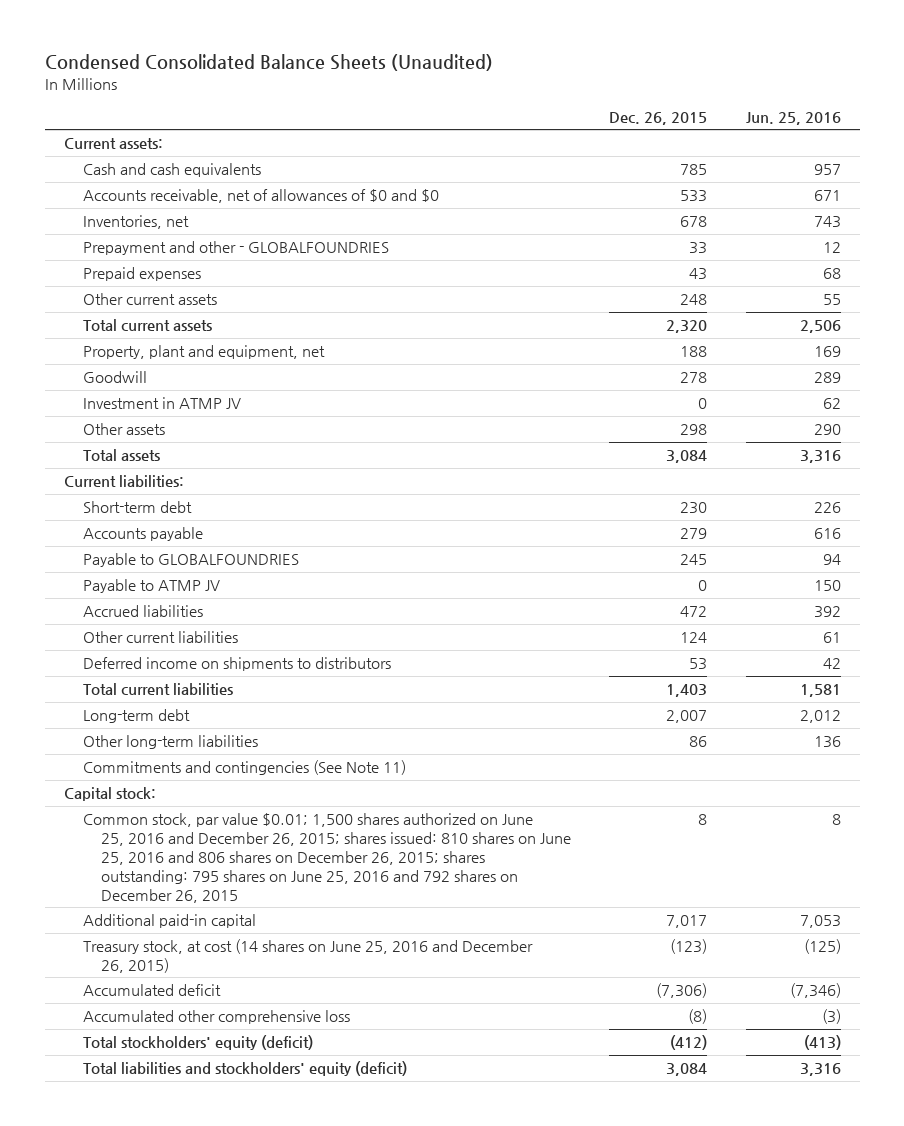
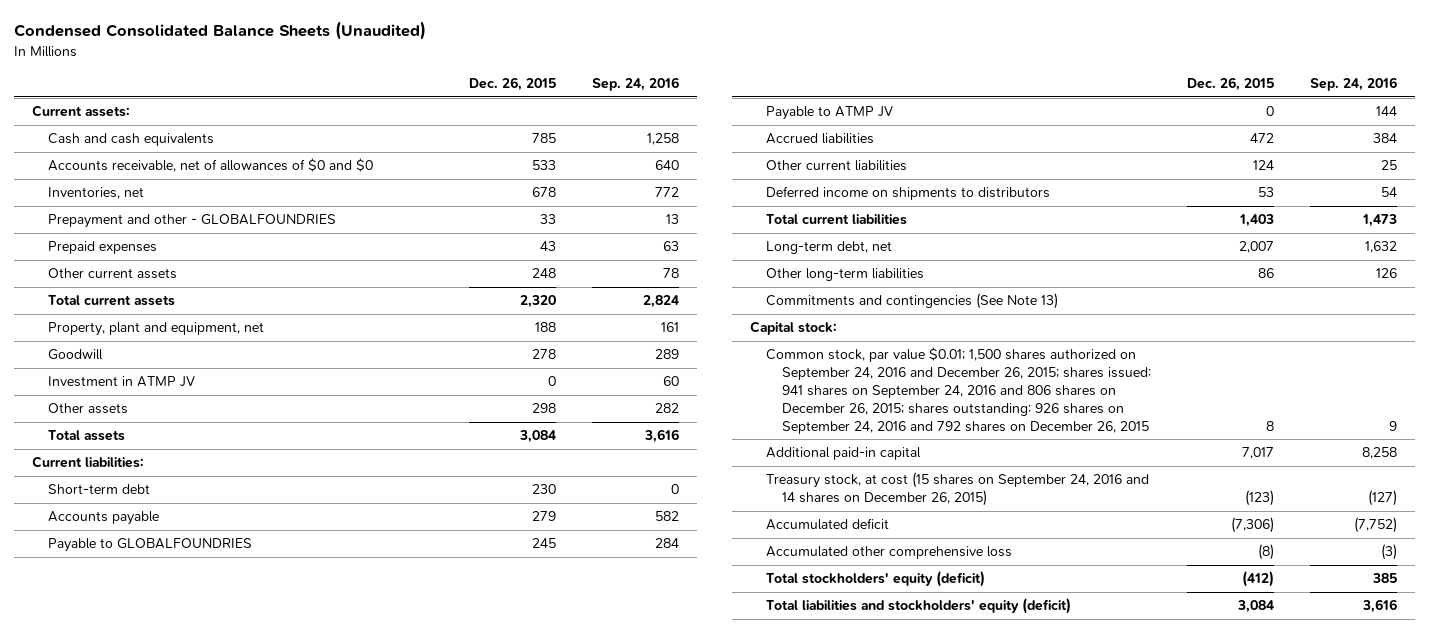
- | Dec. 26, 2015 | Jun. 25, 2016
+ | Dec. 26, 2015 | Sep. 24, 2016
- Long-term debt | 2,007 | 2,012
+ Long-term debt, net | 2,007 | 1,632
- Commitments and contingencies (See Note 11)
+ Commitments and contingencies (See Note 13)
- Common stock, par value $0.01; 1,500 shares authorized on June 25, 2016 and December 26, 2015; shares issued: 810 shares on June 25, 2016 and 806 shares on December 26, 2015; shares outstanding: 795 shares on June 25, 2016 and 792 shares on December 26, 2015 | 8 | 8
+ Common stock, par value $0.01; 1,500 shares authorized on September 24, 2016 and December 26, 2015; shares issued: 941 shares on September 24, 2016 and 806 shares on December 26, 2015; shares outstanding: 926 shares on September 24, 2016 and 792 shares on December 26, 2015 | 8 | 9
- Treasury stock, at cost (14 shares on June 25, 2016 and December 26, 2015) | (123) | (125)
+ Treasury stock, at cost (15 shares on September 24, 2016 and 14 shares on December 26, 2015) | (123) | (127)

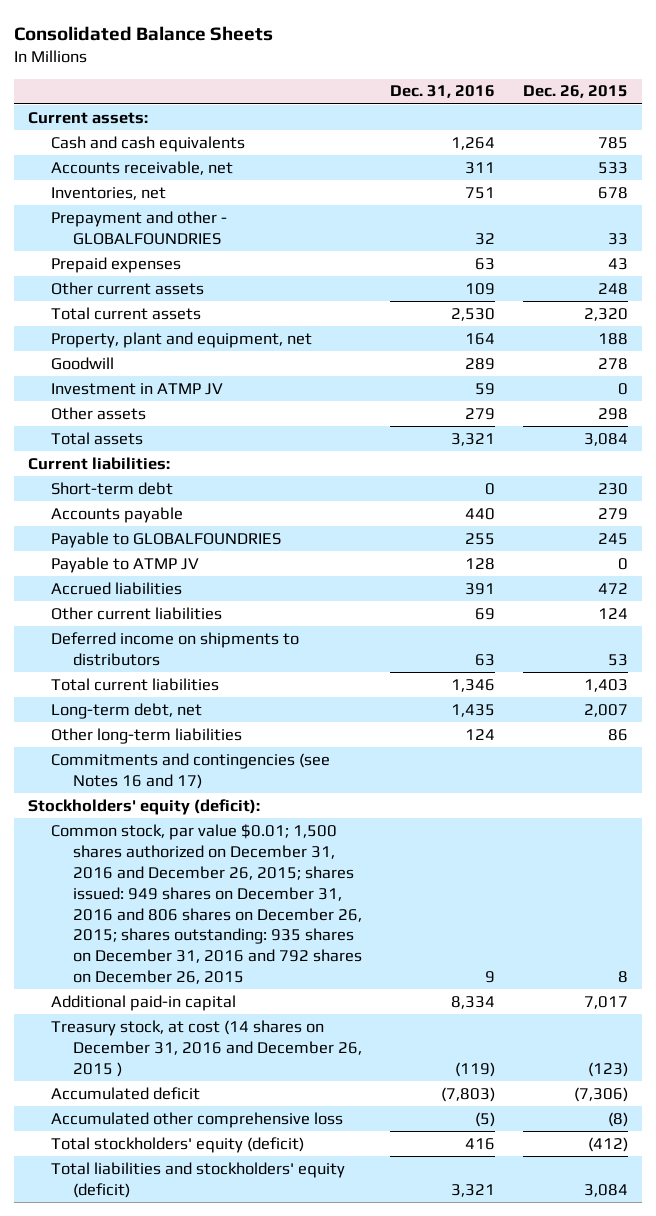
- Condensed Consolidated Balance Sheets (Unaudited)
+ Consolidated Balance Sheets
- | Dec. 26, 2015 | Sep. 24, 2016
+ | Dec. 31, 2016 | Dec. 26, 2015
- Accounts receivable, net of allowances of $0 and $0 | 533 | 640
+ Accounts receivable, net | 311 | 533
- Commitments and contingencies (See Note 13)
- Capital stock:
- Common stock, par value $0.01; 1,500 shares authorized on September 24, 2016 and December 26, 2015; shares issued: 941 shares on September 24, 2016 and 806 shares on December 26, 2015; shares outstanding: 926 shares on September 24, 2016 and 792 shares on December 26, 2015 | 8 | 9
+ Commitments and contingencies (see Notes 16 and 17)
+ Stockholders' equity (deficit):
+ Common stock, par value $0.01; 1,500 shares authorized on December 31, 2016 and December 26, 2015; shares issued: 949 shares on December 31, 2016 and 806 shares on December 26, 2015; shares outstanding: 935 shares on December 31, 2016 and 792 shares on December 26, 2015 | 9 | 8
- Treasury stock, at cost (15 shares on September 24, 2016 and 14 shares on December 26, 2015) | (123) | (127)
+ Treasury stock, at cost (14 shares on December 31, 2016 and December 26, 2015 ) | (119) | (123)

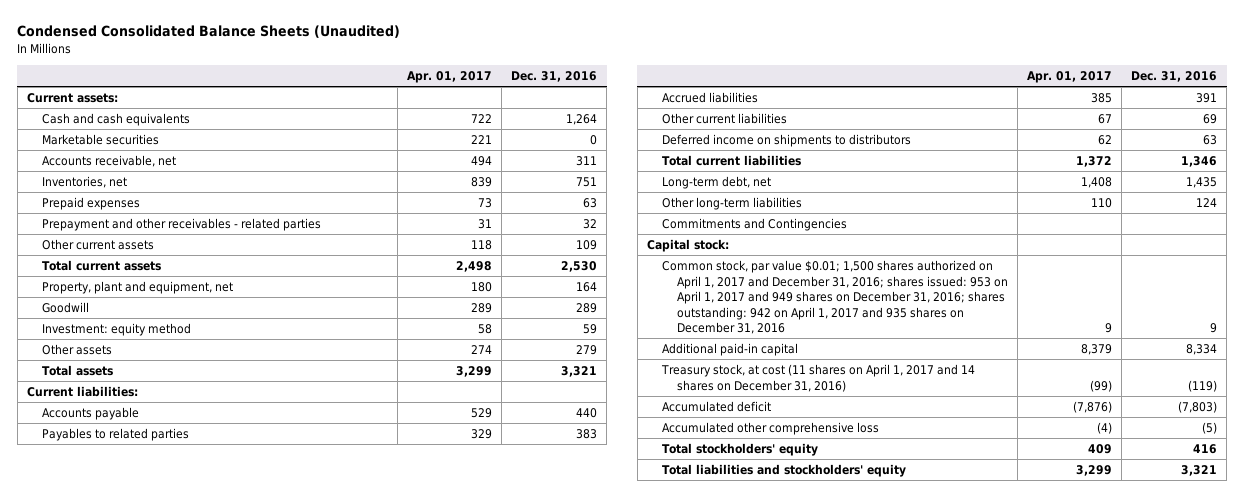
- Consolidated Balance Sheets
+ Condensed Consolidated Balance Sheets (Unaudited)
- | Dec. 31, 2016 | Dec. 26, 2015
+ | Apr. 01, 2017 | Dec. 31, 2016
+ Marketable securities | 221 | 0
- Prepayment and other - GLOBALFOUNDRIES | 32 | 33
+ Prepayment and other receivables - related parties | 31 | 32
- Investment in ATMP JV | 59 | 0
+ Investment: equity method | 58 | 59
- Short-term debt | 0 | 230
- Payable to GLOBALFOUNDRIES | 255 | 245
- Payable to ATMP JV | 128 | 0
+ Payables to related parties | 329 | 383
- Commitments and contingencies (see Notes 16 and 17)
- Stockholders' equity (deficit):
- Common stock, par value $0.01; 1,500 shares authorized on December 31, 2016 and December 26, 2015; shares issued: 949 shares on December 31, 2016 and 806 shares on December 26, 2015; shares outstanding: 935 shares on December 31, 2016 and 792 shares on December 26, 2015 | 9 | 8
+ Commitments and Contingencies
+ Capital stock:
+ Common stock, par value $0.01; 1,500 shares authorized on April 1, 2017 and December 31, 2016; shares issued: 953 on April 1, 2017 and 949 shares on December 31, 2016; shares outstanding: 942 on April 1, 2017 and 935 shares on December 31, 2016 | 9 | 9
- Treasury stock, at cost (14 shares on December 31, 2016 and December 26, 2015 ) | (119) | (123)
+ Treasury stock, at cost (11 shares on April 1, 2017 and 14 shares on December 31, 2016) | (99) | (119)
- Total stockholders' equity (deficit) | 416 | (412)
- Total liabilities and stockholders' equity (deficit) | 3,321 | 3,084
+ Total stockholders' equity | 409 | 416
+ Total liabilities and stockholders' equity | 3,299 | 3,321

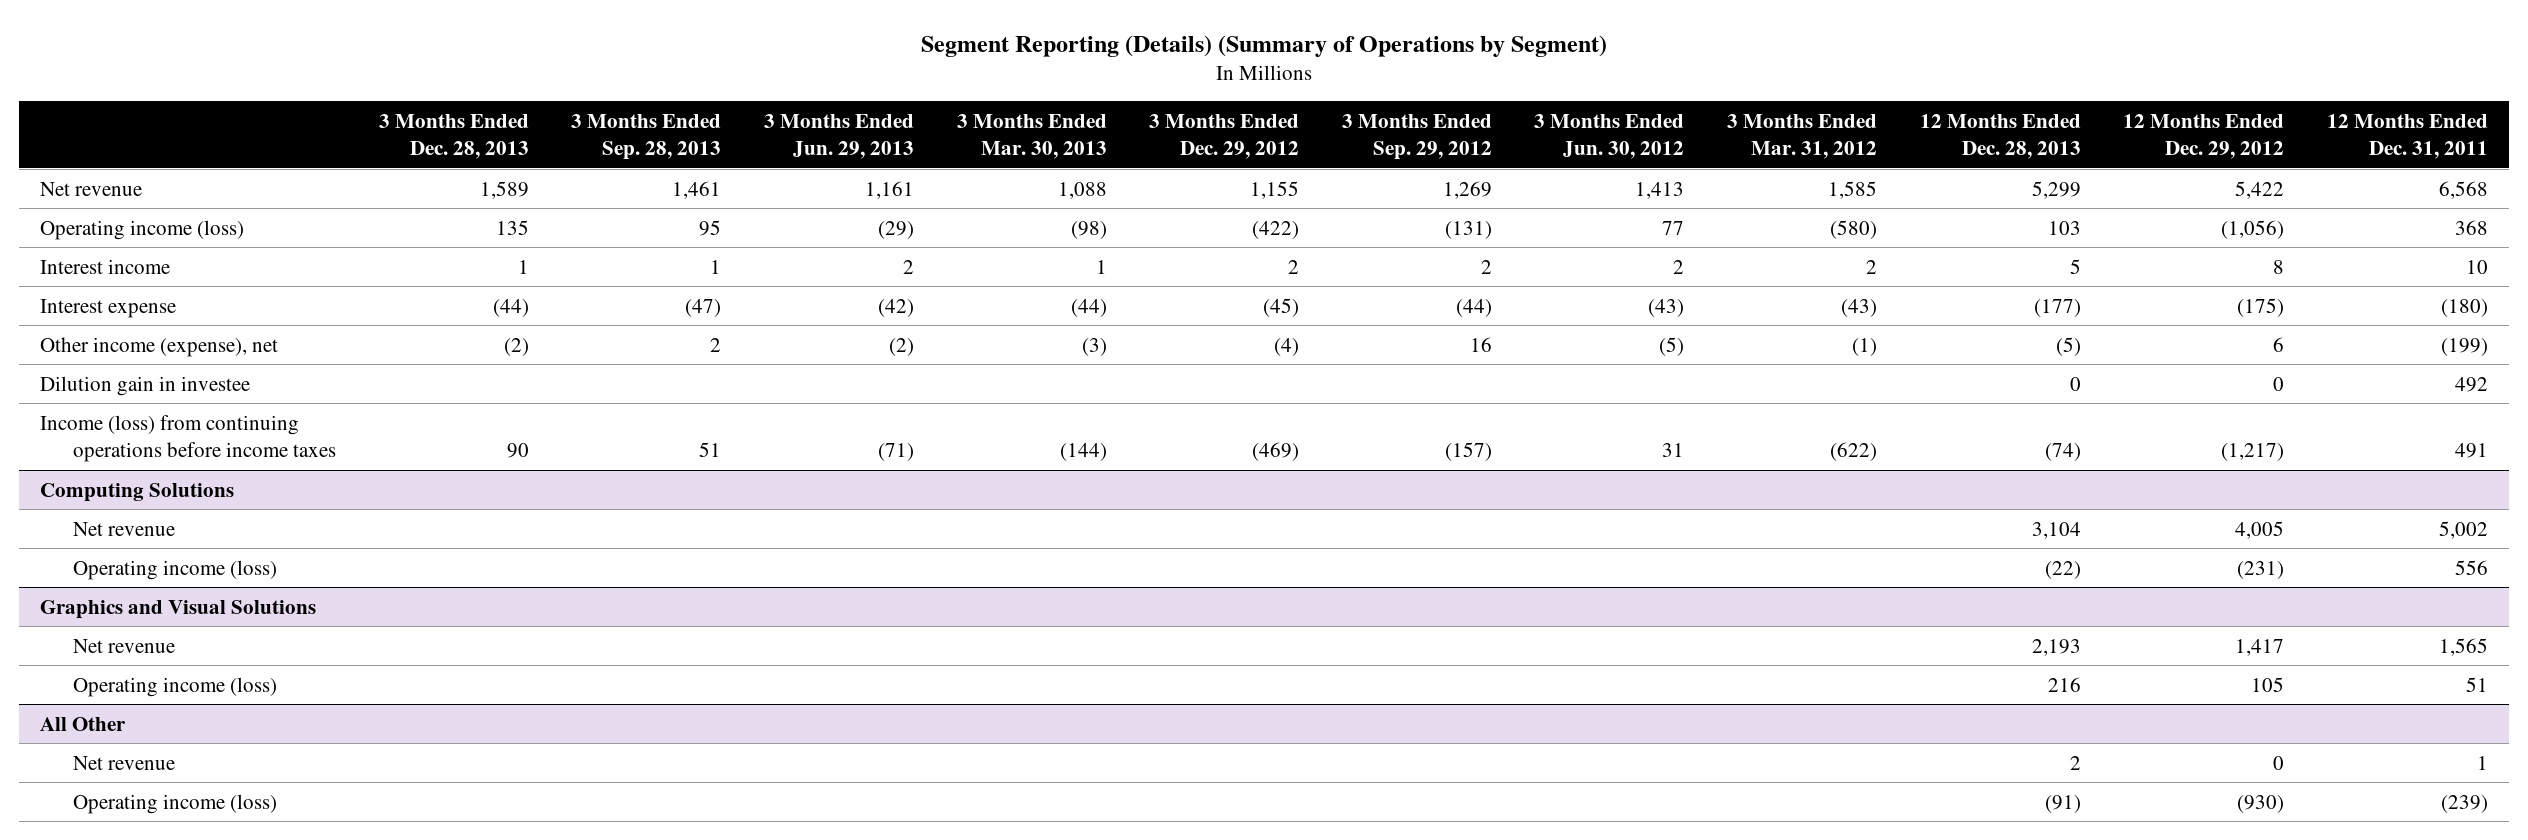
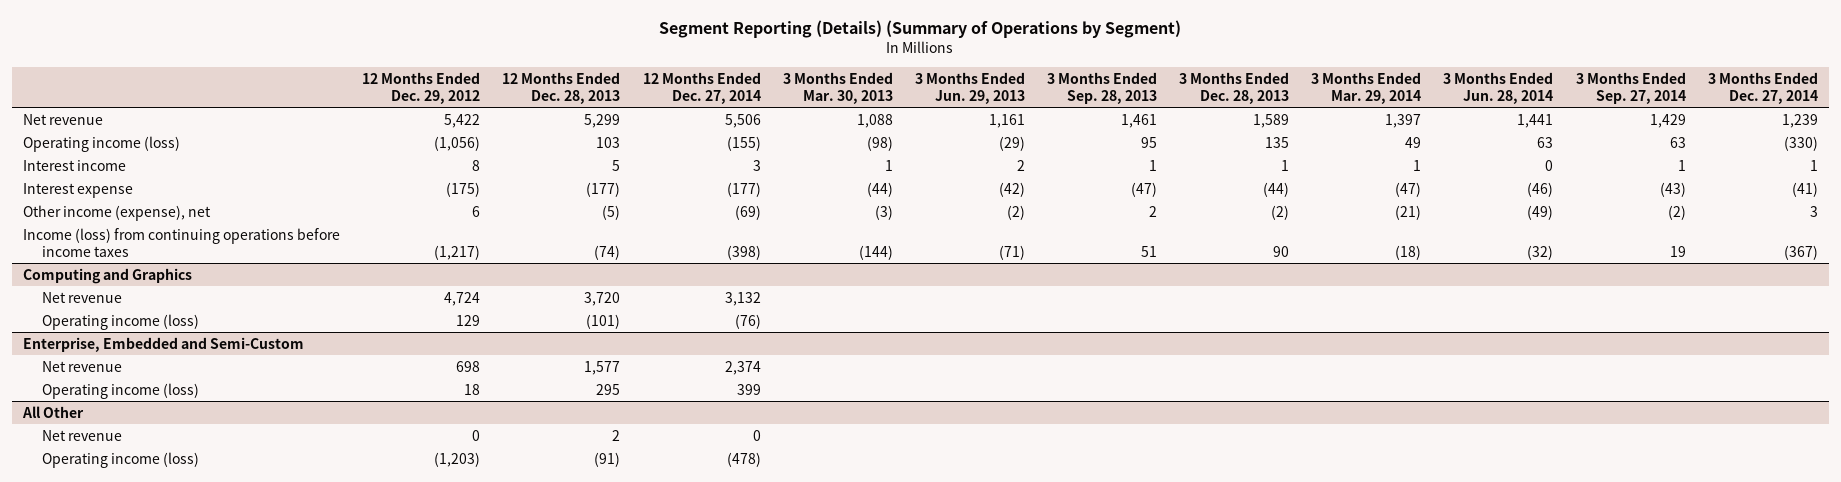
- | 3 Months Ended Dec. 28, 2013 | 3 Months Ended Sep. 28, 2013 | 3 Months Ended Jun. 29, 2013 | 3 Months Ended Mar. 30, 2013 | 3 Months Ended Dec. 29, 2012 | 3 Months Ended Sep. 29, 2012 | 3 Months Ended Jun. 30, 2012 | 3 Months Ended Mar. 31, 2012 | 12 Months Ended Dec. 28, 2013 | 12 Months Ended Dec. 29, 2012 | 12 Months Ended Dec. 31, 2011
+ | 12 Months Ended Dec. 29, 2012 | 12 Months Ended Dec. 28, 2013 | 12 Months Ended Dec. 27, 2014 | 3 Months Ended Mar. 30, 2013 | 3 Months Ended Jun. 29, 2013 | 3 Months Ended Sep. 28, 2013 | 3 Months Ended Dec. 28, 2013 | 3 Months Ended Mar. 29, 2014 | 3 Months Ended Jun. 28, 2014 | 3 Months Ended Sep. 27, 2014 | 3 Months Ended Dec. 27, 2014
- Dilution gain in investee | | | | | | | | | 0 | 0 | 492
- Computing Solutions
- Net revenue | | | | | | | | | 3,104 | 4,005 | 5,002
- Operating income (loss) | | | | | | | | | (22) | (231) | 556
- Graphics and Visual Solutions
- Net revenue | | | | | | | | | 2,193 | 1,417 | 1,565
- Operating income (loss) | | | | | | | | | 216 | 105 | 51
+ Computing and Graphics
+ Net revenue | 4,724 | 3,720 | 3,132 | | | | | | | |
+ Operating income (loss) | 129 | (101) | (76) | | | | | | | |
+ Enterprise, Embedded and Semi-Custom
+ Net revenue | 698 | 1,577 | 2,374 | | | | | | | |
+ Operating income (loss) | 18 | 295 | 399 | | | | | | | |
@ All Other
- Operating income (loss) | | | | | | | | | (91) | (930) | (239)
+ Operating income (loss) | (1,203) | (91) | (478) | | | | | | | |

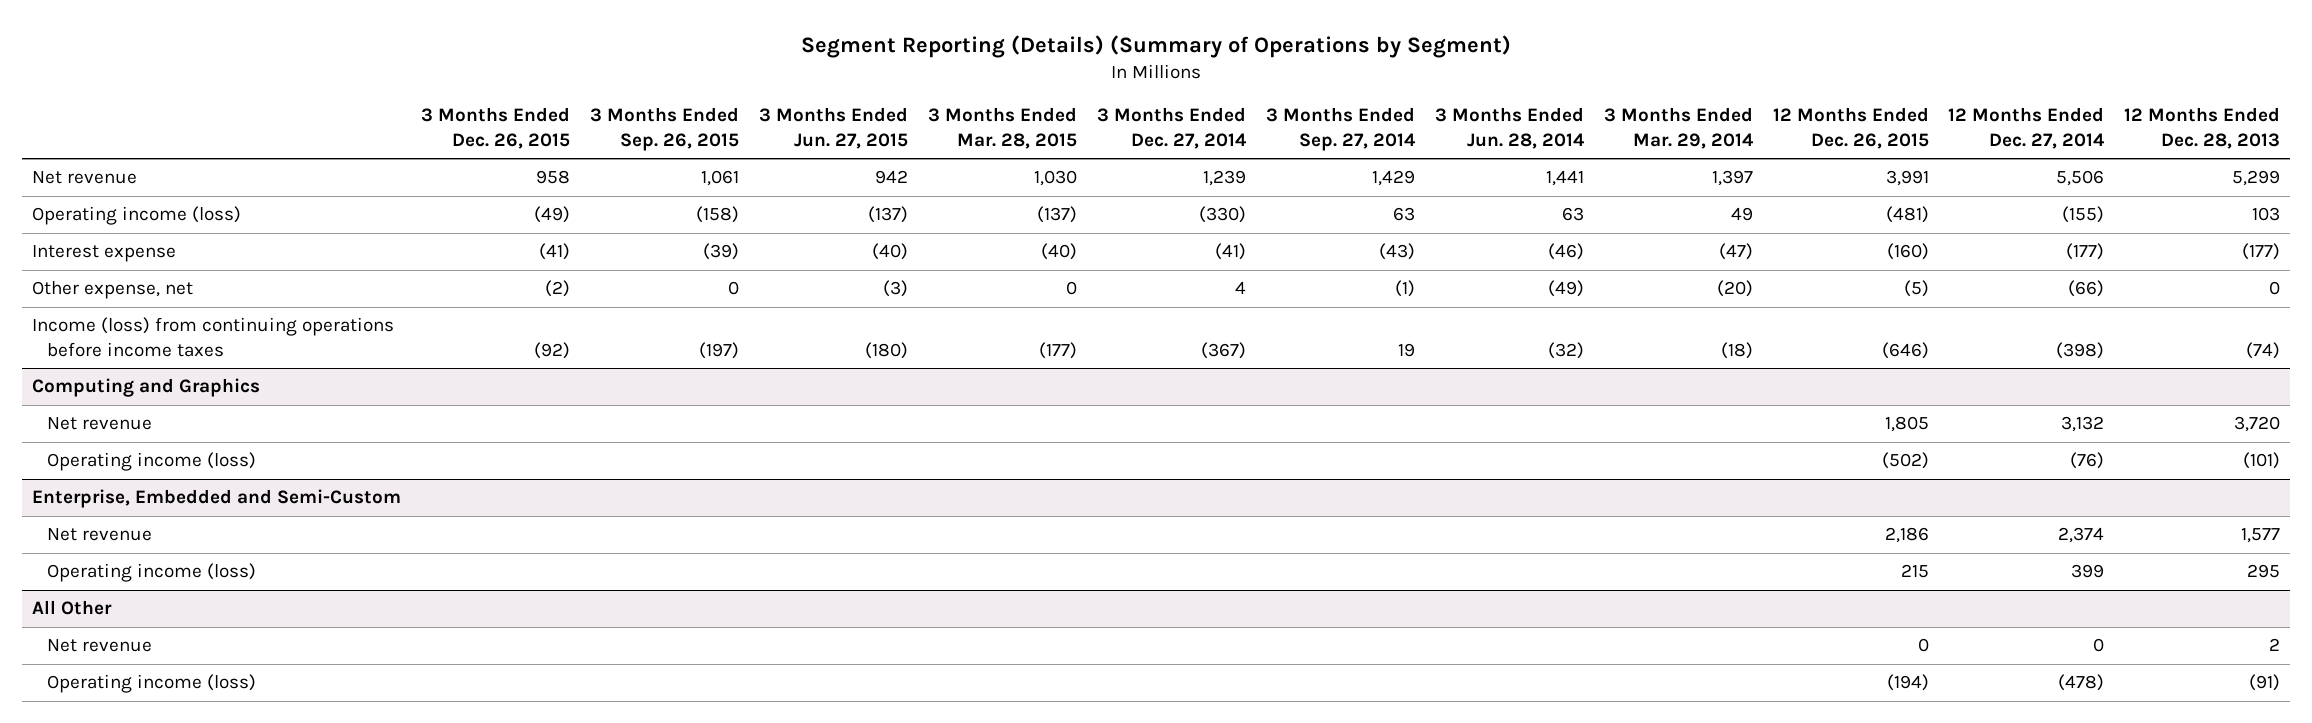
- | 12 Months Ended Dec. 29, 2012 | 12 Months Ended Dec. 28, 2013 | 12 Months Ended Dec. 27, 2014 | 3 Months Ended Mar. 30, 2013 | 3 Months Ended Jun. 29, 2013 | 3 Months Ended Sep. 28, 2013 | 3 Months Ended Dec. 28, 2013 | 3 Months Ended Mar. 29, 2014 | 3 Months Ended Jun. 28, 2014 | 3 Months Ended Sep. 27, 2014 | 3 Months Ended Dec. 27, 2014
+ | 3 Months Ended Dec. 26, 2015 | 3 Months Ended Sep. 26, 2015 | 3 Months Ended Jun. 27, 2015 | 3 Months Ended Mar. 28, 2015 | 3 Months Ended Dec. 27, 2014 | 3 Months Ended Sep. 27, 2014 | 3 Months Ended Jun. 28, 2014 | 3 Months Ended Mar. 29, 2014 | 12 Months Ended Dec. 26, 2015 | 12 Months Ended Dec. 27, 2014 | 12 Months Ended Dec. 28, 2013
- Interest income | 8 | 5 | 3 | 1 | 2 | 1 | 1 | 1 | 0 | 1 | 1
- Other income (expense), net | 6 | (5) | (69) | (3) | (2) | 2 | (2) | (21) | (49) | (2) | 3
+ Other expense, net | (2) | 0 | (3) | 0 | 4 | (1) | (49) | (20) | (5) | (66) | 0

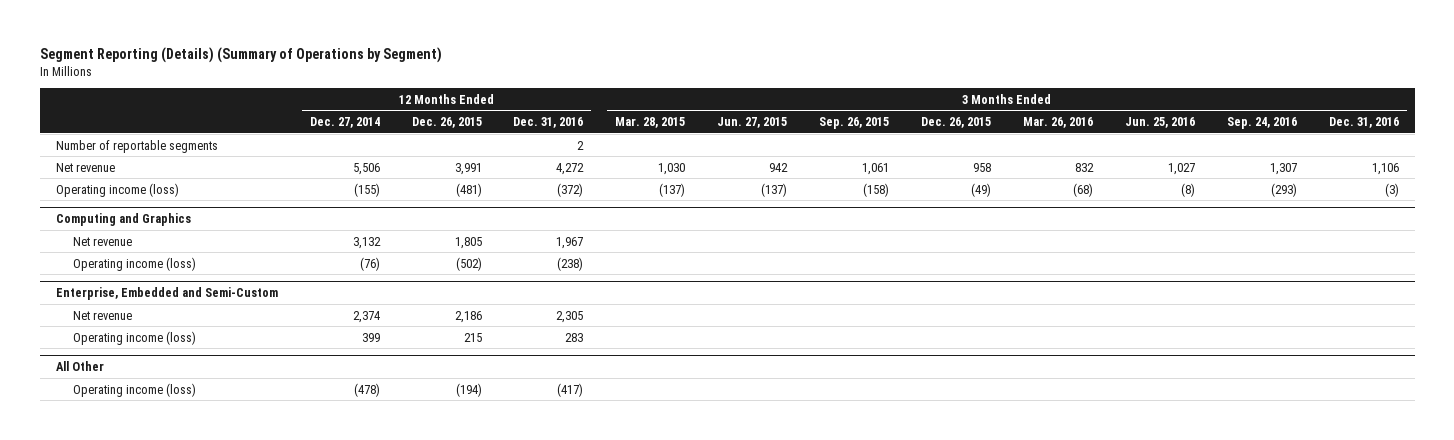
- | 3 Months Ended Dec. 26, 2015 | 3 Months Ended Sep. 26, 2015 | 3 Months Ended Jun. 27, 2015 | 3 Months Ended Mar. 28, 2015 | 3 Months Ended Dec. 27, 2014 | 3 Months Ended Sep. 27, 2014 | 3 Months Ended Jun. 28, 2014 | 3 Months Ended Mar. 29, 2014 | 12 Months Ended Dec. 26, 2015 | 12 Months Ended Dec. 27, 2014 | 12 Months Ended Dec. 28, 2013
+ | 12 Months Ended Dec. 27, 2014 | 12 Months Ended Dec. 26, 2015 | 12 Months Ended Dec. 31, 2016 | 3 Months Ended Mar. 28, 2015 | 3 Months Ended Jun. 27, 2015 | 3 Months Ended Sep. 26, 2015 | 3 Months Ended Dec. 26, 2015 | 3 Months Ended Mar. 26, 2016 | 3 Months Ended Jun. 25, 2016 | 3 Months Ended Sep. 24, 2016 | 3 Months Ended Dec. 31, 2016
+ Number of reportable segments | | | 2 | | | | | | | |
- Interest expense | (41) | (39) | (40) | (40) | (41) | (43) | (46) | (47) | (160) | (177) | (177)
- Other expense, net | (2) | 0 | (3) | 0 | 4 | (1) | (49) | (20) | (5) | (66) | 0
- Income (loss) from continuing operations before income taxes | (92) | (197) | (180) | (177) | (367) | 19 | (32) | (18) | (646) | (398) | (74)
@ All Other
- Net revenue | | | | | | | | | 0 | 0 | 2

